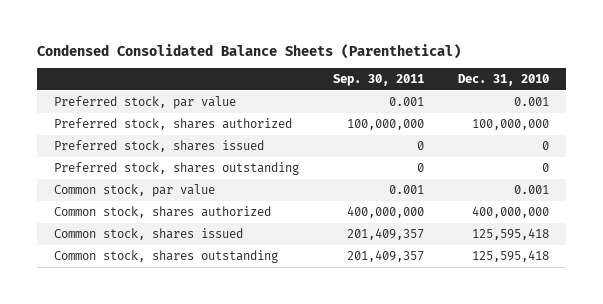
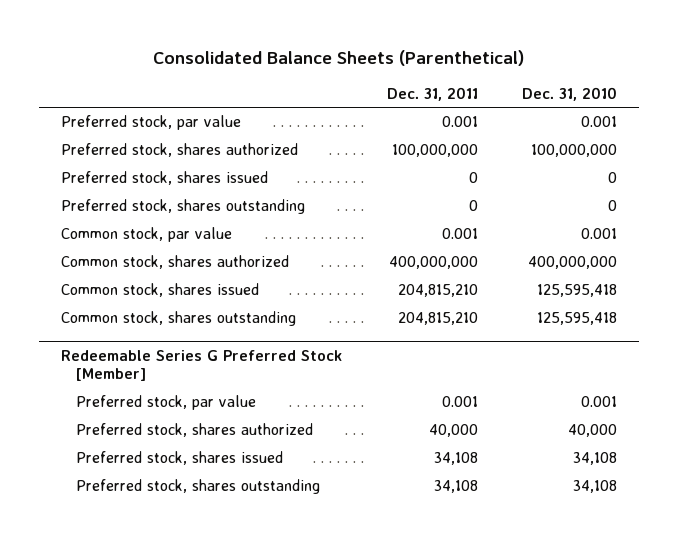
- Condensed Consolidated Balance Sheets (Parenthetical)
+ Consolidated Balance Sheets (Parenthetical)
- | Sep. 30, 2011 | Dec. 31, 2010
+ | Dec. 31, 2011 | Dec. 31, 2010
+ Redeemable Series G Preferred Stock [Member]
+ Preferred stock, par value | 0.001 | 0.001
+ Preferred stock, shares authorized | 40,000 | 40,000
+ Preferred stock, shares issued | 34,108 | 34,108
+ Preferred stock, shares outstanding | 34,108 | 34,108

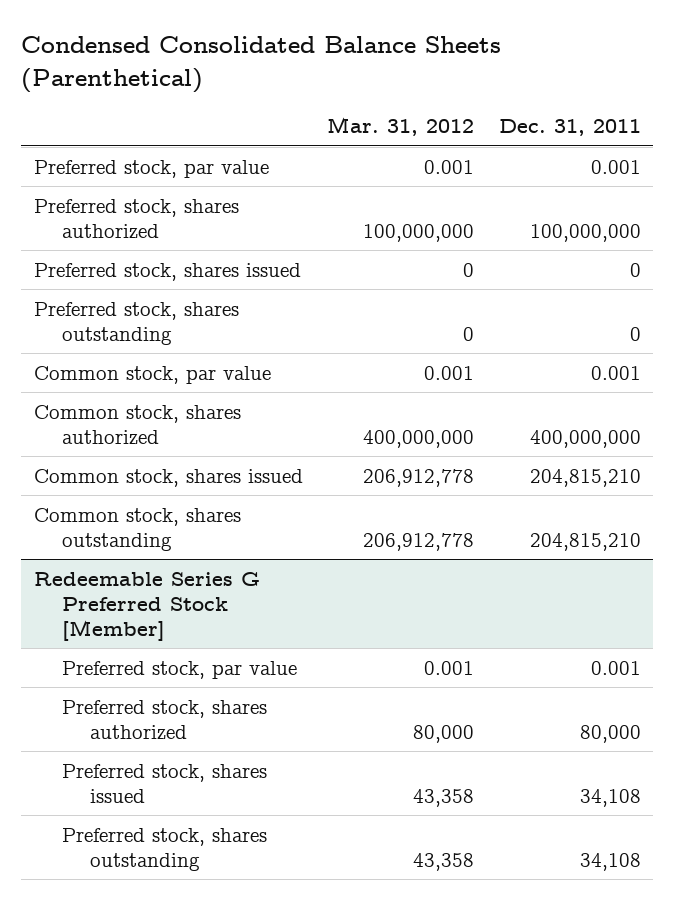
- Consolidated Balance Sheets (Parenthetical)
+ Condensed Consolidated Balance Sheets (Parenthetical)
- | Dec. 31, 2011 | Dec. 31, 2010
+ | Mar. 31, 2012 | Dec. 31, 2011
@ Redeemable Series G Preferred Stock [Member]
- Preferred stock, shares authorized | 40,000 | 40,000
+ Preferred stock, shares authorized | 80,000 | 80,000

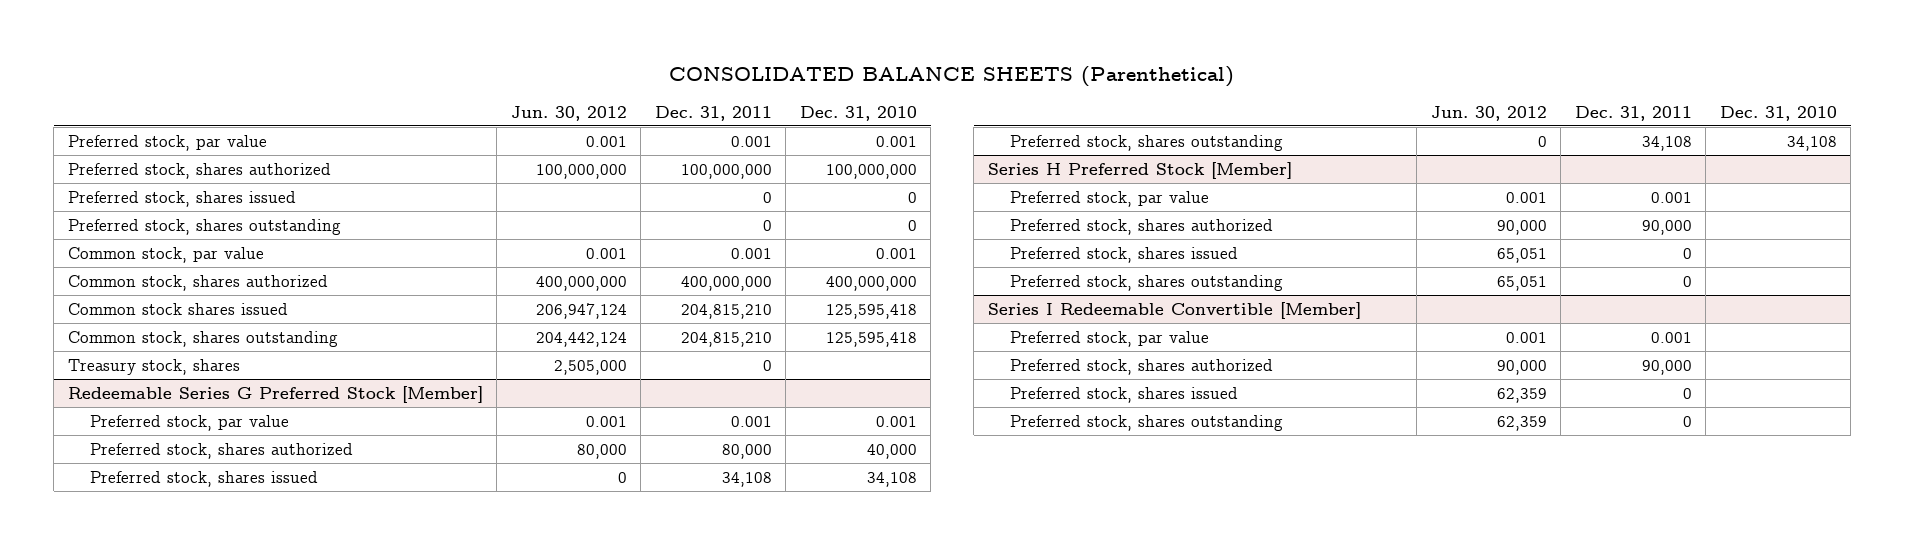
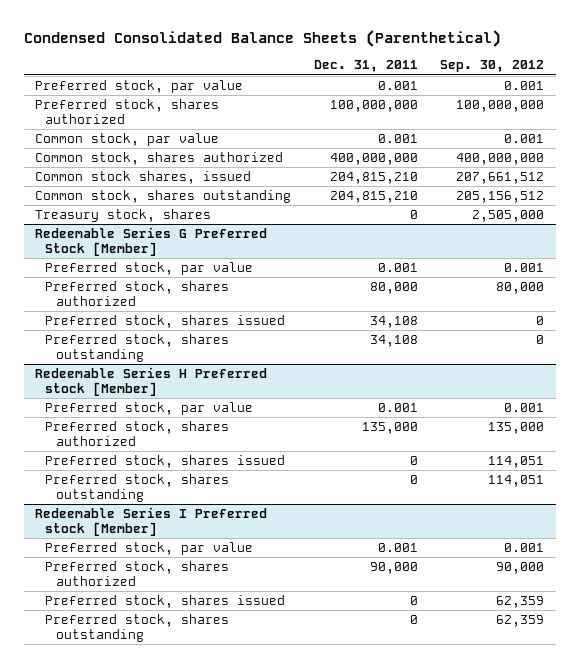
- CONSOLIDATED BALANCE SHEETS (Parenthetical)
+ Condensed Consolidated Balance Sheets (Parenthetical)
- | Jun. 30, 2012 | Dec. 31, 2011 | Dec. 31, 2010
+ | Dec. 31, 2011 | Sep. 30, 2012
- Preferred stock, shares issued | | 0 | 0
- Preferred stock, shares outstanding | | 0 | 0
- Common stock shares issued | 206,947,124 | 204,815,210 | 125,595,418
+ Common stock shares, issued | 204,815,210 | 207,661,512
- Series H Preferred Stock [Member]
+ Redeemable Series H Preferred stock [Member]
- Preferred stock, shares authorized | 90,000 | 90,000 |
+ Preferred stock, shares authorized | 135,000 | 135,000
- Series I Redeemable Convertible [Member]
+ Redeemable Series I Preferred stock [Member]

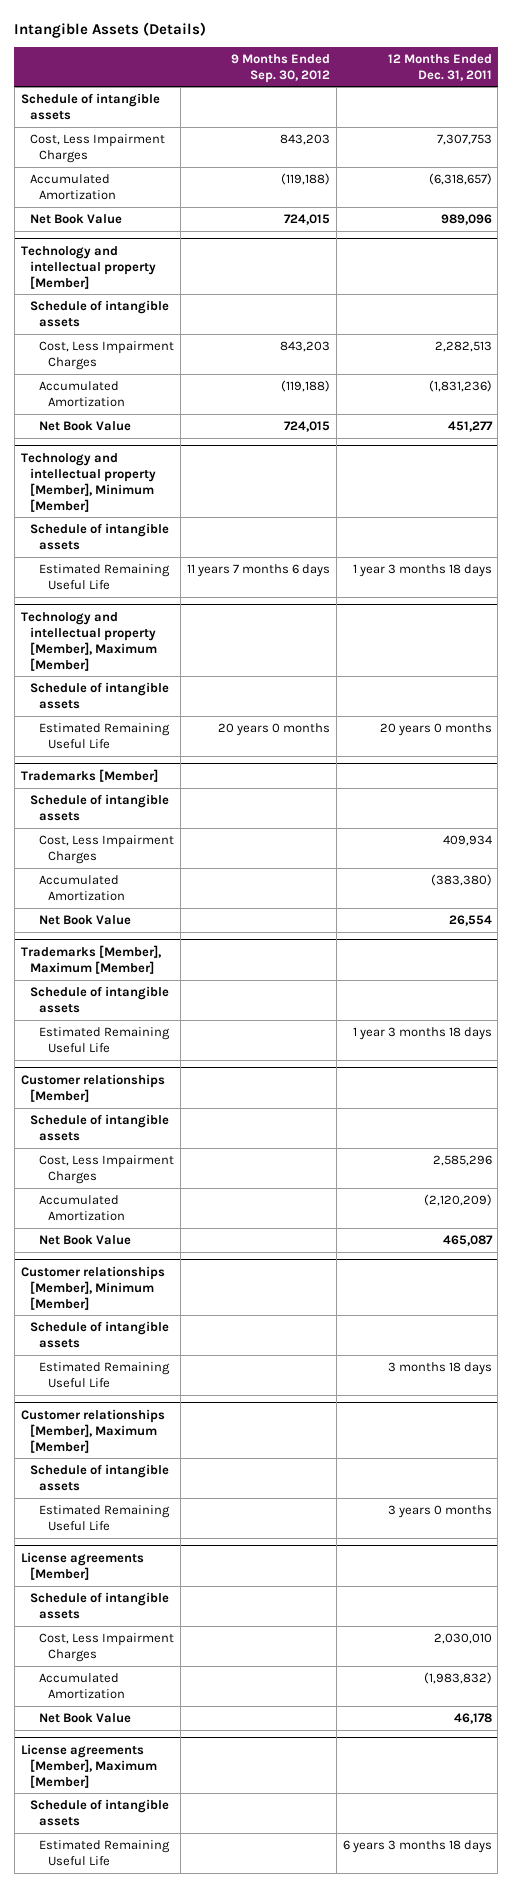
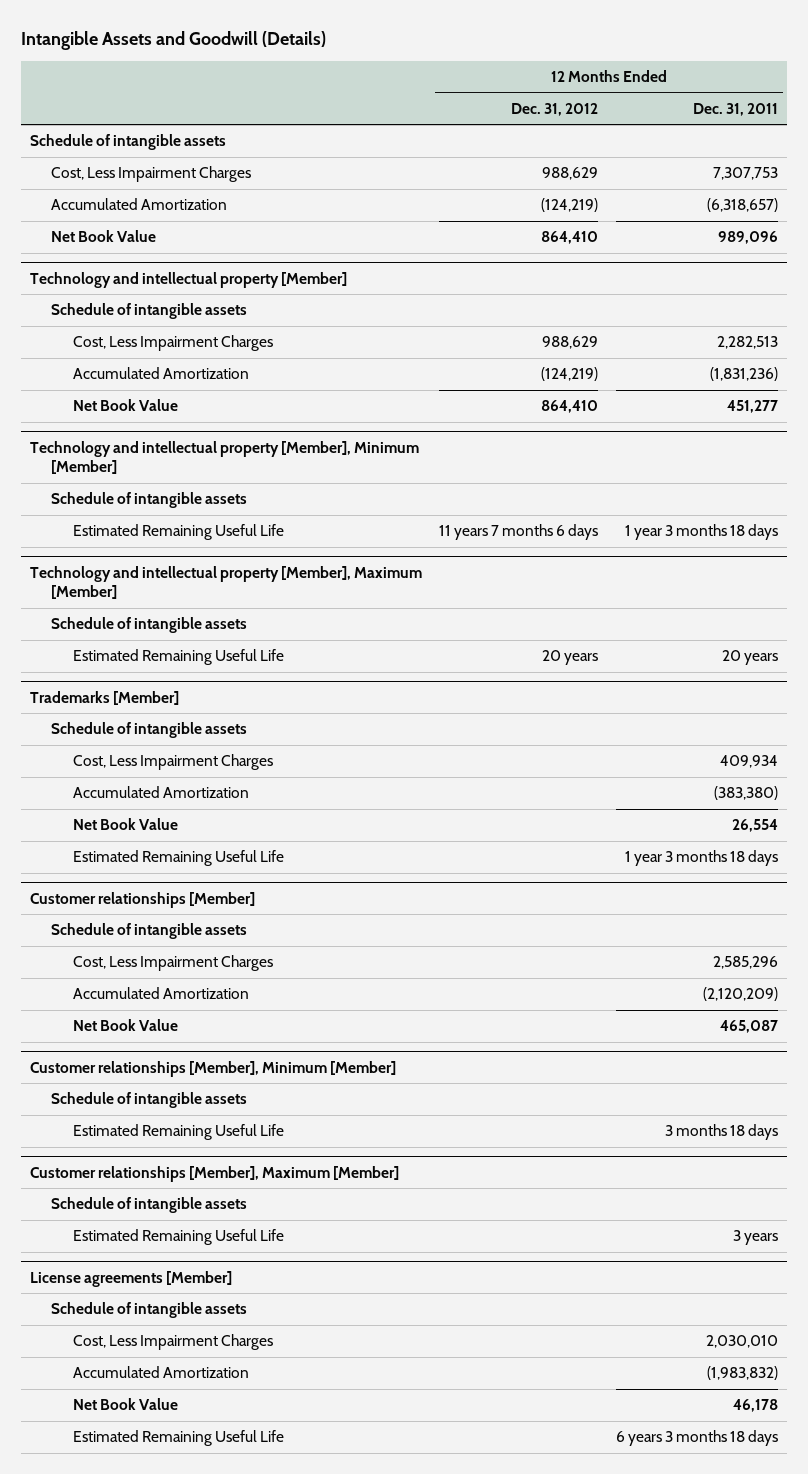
- Intangible Assets (Details)
+ Intangible Assets and Goodwill (Details)
- | 9 Months Ended Sep. 30, 2012 | 12 Months Ended Dec. 31, 2011
+ | 12 Months Ended Dec. 31, 2012 | 12 Months Ended Dec. 31, 2011
@ Technology and intellectual property [Member], Maximum [Member]
- Estimated Remaining Useful Life | 20 years 0 months | 20 years 0 months
+ Estimated Remaining Useful Life | 20 years | 20 years
- Trademarks [Member], Maximum [Member]
- Schedule of intangible assets
@ Customer relationships [Member], Maximum [Member]
- Estimated Remaining Useful Life | | 3 years 0 months
+ Estimated Remaining Useful Life | | 3 years
- License agreements [Member], Maximum [Member]
- Schedule of intangible assets

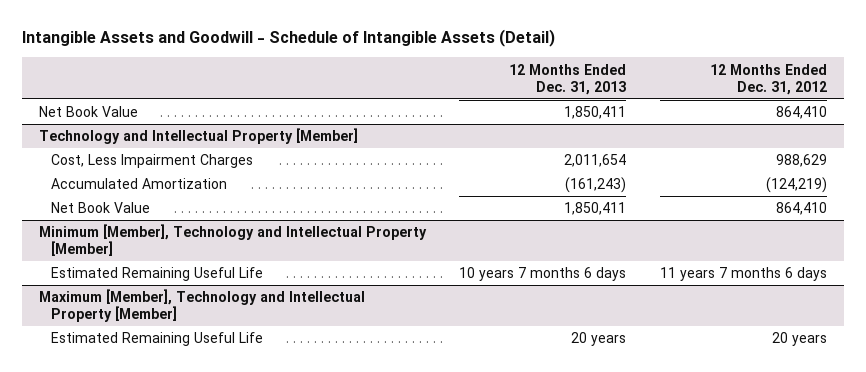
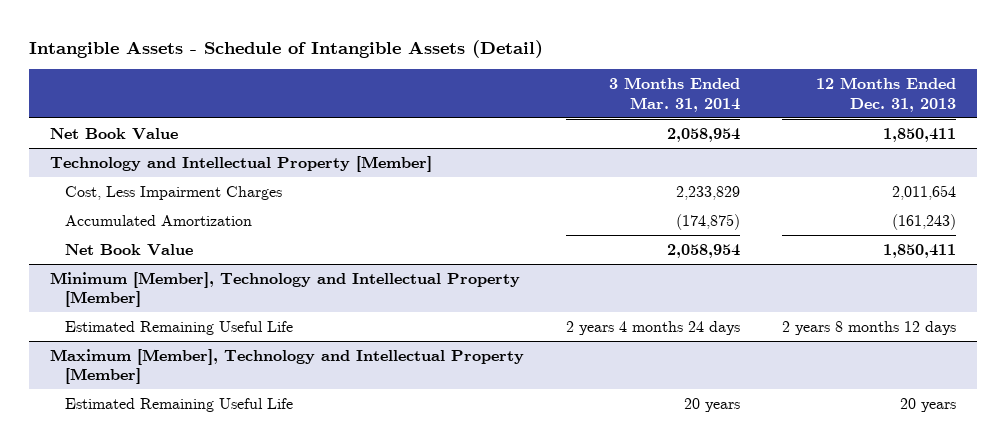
- Intangible Assets and Goodwill - Schedule of Intangible Assets (Detail)
+ Intangible Assets - Schedule of Intangible Assets (Detail)
- | 12 Months Ended Dec. 31, 2013 | 12 Months Ended Dec. 31, 2012
+ | 3 Months Ended Mar. 31, 2014 | 12 Months Ended Dec. 31, 2013
@ Minimum [Member], Technology and Intellectual Property [Member]
- Estimated Remaining Useful Life | 10 years 7 months 6 days | 11 years 7 months 6 days
+ Estimated Remaining Useful Life | 2 years 4 months 24 days | 2 years 8 months 12 days

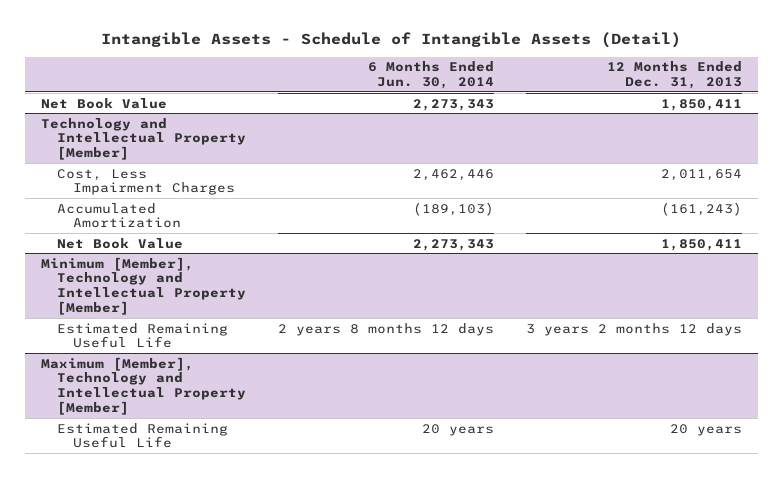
- | 3 Months Ended Mar. 31, 2014 | 12 Months Ended Dec. 31, 2013
+ | 6 Months Ended Jun. 30, 2014 | 12 Months Ended Dec. 31, 2013
@ Minimum [Member], Technology and Intellectual Property [Member]
- Estimated Remaining Useful Life | 2 years 4 months 24 days | 2 years 8 months 12 days
+ Estimated Remaining Useful Life | 2 years 8 months 12 days | 3 years 2 months 12 days

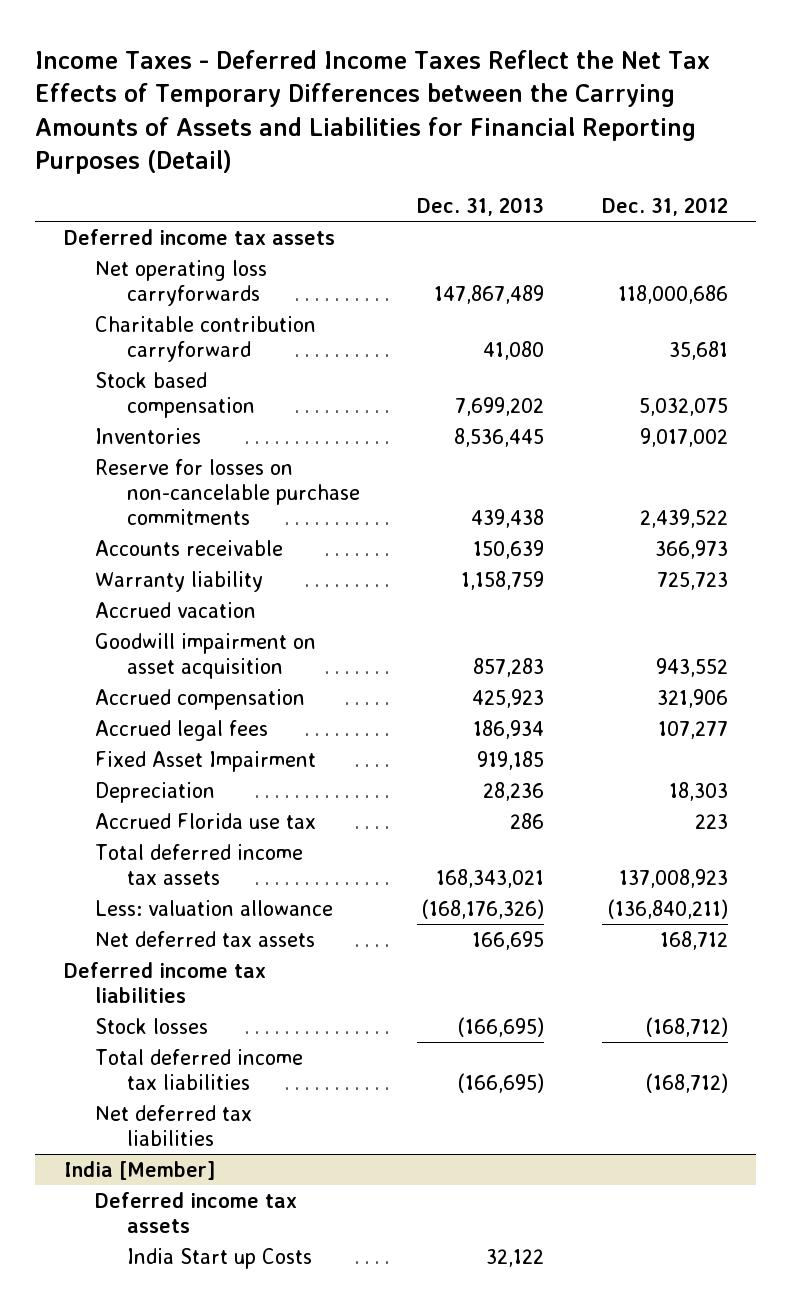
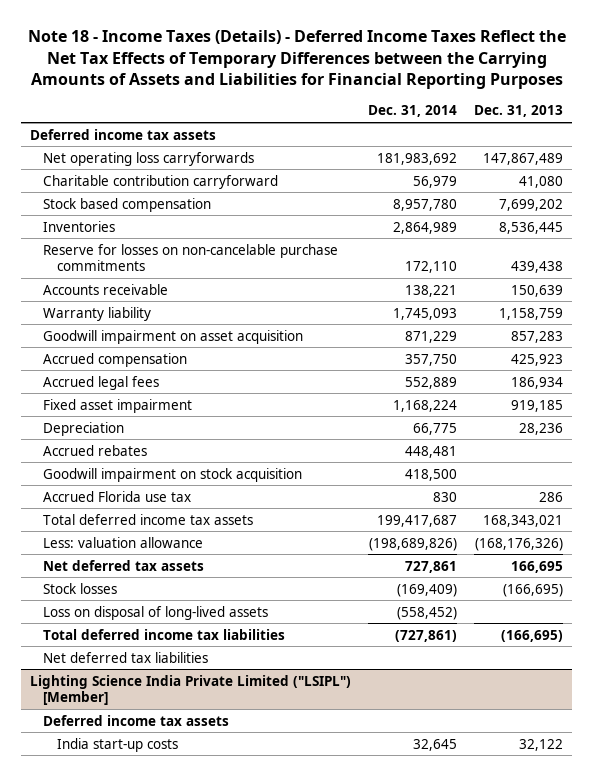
- Income Taxes - Deferred Income Taxes Reflect the Net Tax Effects of Temporary Differences between the Carrying Amounts of Assets and Liabilities for Financial Reporting Purposes (Detail)
+ Note 18 - Income Taxes (Details) - Deferred Income Taxes Reflect the Net Tax Effects of Temporary Differences between the Carrying Amounts of Assets and Liabilities for Financial Reporting Purposes
- | Dec. 31, 2013 | Dec. 31, 2012
+ | Dec. 31, 2014 | Dec. 31, 2013
- Accrued vacation
- Fixed Asset Impairment | 919,185 |
+ Fixed asset impairment | 1,168,224 | 919,185
+ Accrued rebates | 448,481 |
+ Goodwill impairment on stock acquisition | 418,500 |
- Deferred income tax liabilities
+ Loss on disposal of long-lived assets | (558,452) |
- India [Member]
+ Lighting Science India Private Limited ("LSIPL") [Member]
- India Start up Costs | 32,122 |
+ India start-up costs | 32,645 | 32,122

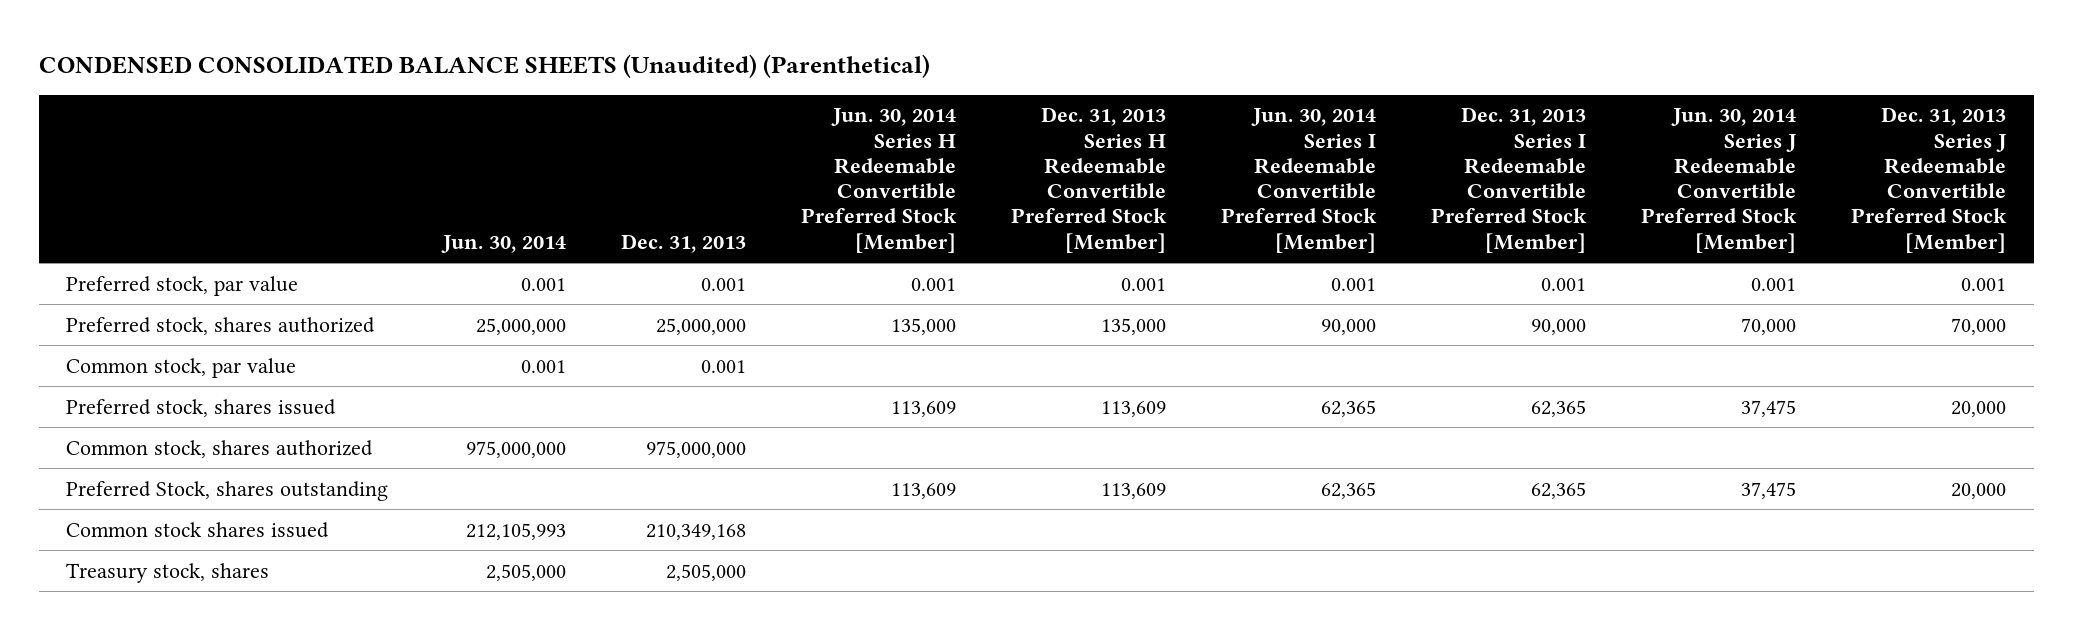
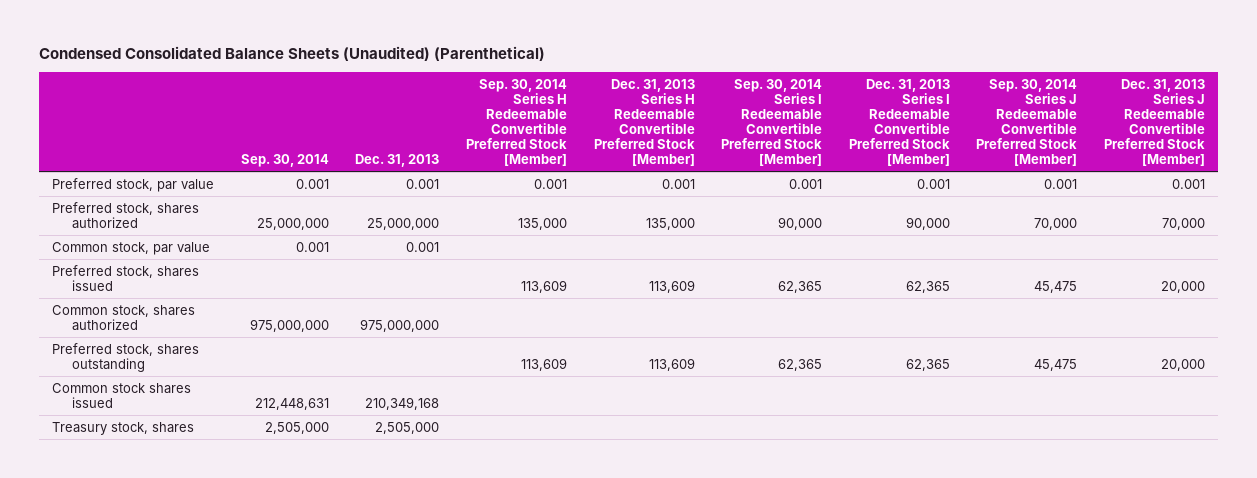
- CONDENSED CONSOLIDATED BALANCE SHEETS (Unaudited) (Parenthetical)
+ Condensed Consolidated Balance Sheets (Unaudited) (Parenthetical)
- | Jun. 30, 2014 | Dec. 31, 2013 | Jun. 30, 2014 Series H Redeemable Convertible Preferred Stock [Member] | Dec. 31, 2013 Series H Redeemable Convertible Preferred Stock [Member] | Jun. 30, 2014 Series I Redeemable Convertible Preferred Stock [Member] | Dec. 31, 2013 Series I Redeemable Convertible Preferred Stock [Member] | Jun. 30, 2014 Series J Redeemable Convertible Preferred Stock [Member] | Dec. 31, 2013 Series J Redeemable Convertible Preferred Stock [Member]
+ | Sep. 30, 2014 | Dec. 31, 2013 | Sep. 30, 2014 Series H Redeemable Convertible Preferred Stock [Member] | Dec. 31, 2013 Series H Redeemable Convertible Preferred Stock [Member] | Sep. 30, 2014 Series I Redeemable Convertible Preferred Stock [Member] | Dec. 31, 2013 Series I Redeemable Convertible Preferred Stock [Member] | Sep. 30, 2014 Series J Redeemable Convertible Preferred Stock [Member] | Dec. 31, 2013 Series J Redeemable Convertible Preferred Stock [Member]
- Preferred Stock, shares outstanding | | | 113,609 | 113,609 | 62,365 | 62,365 | 37,475 | 20,000
+ Preferred stock, shares outstanding | | | 113,609 | 113,609 | 62,365 | 62,365 | 45,475 | 20,000

